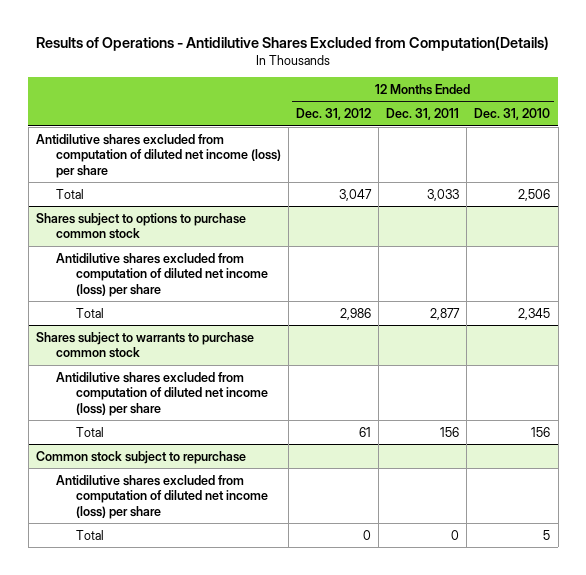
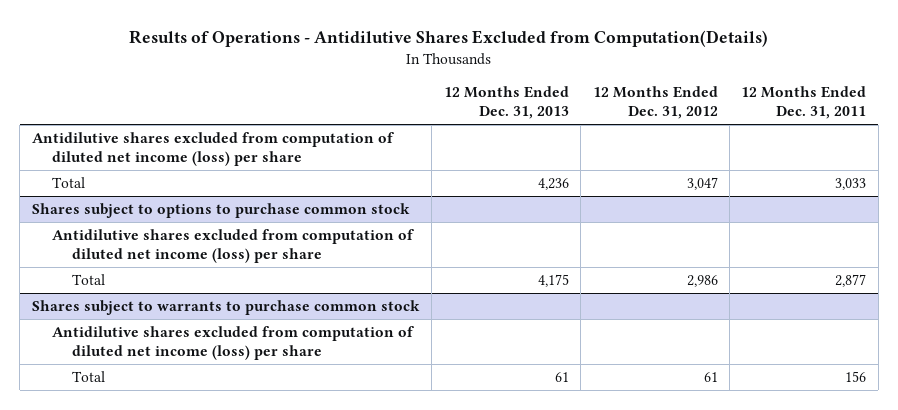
- | 12 Months Ended Dec. 31, 2012 | 12 Months Ended Dec. 31, 2011 | 12 Months Ended Dec. 31, 2010
+ | 12 Months Ended Dec. 31, 2013 | 12 Months Ended Dec. 31, 2012 | 12 Months Ended Dec. 31, 2011
- Common stock subject to repurchase
- Antidilutive shares excluded from computation of diluted net income (loss) per share
- Total | 0 | 0 | 5

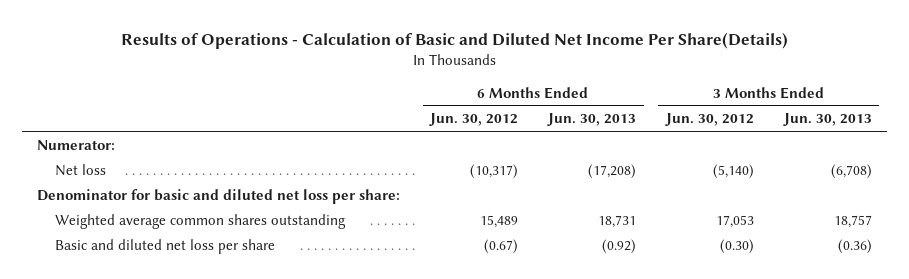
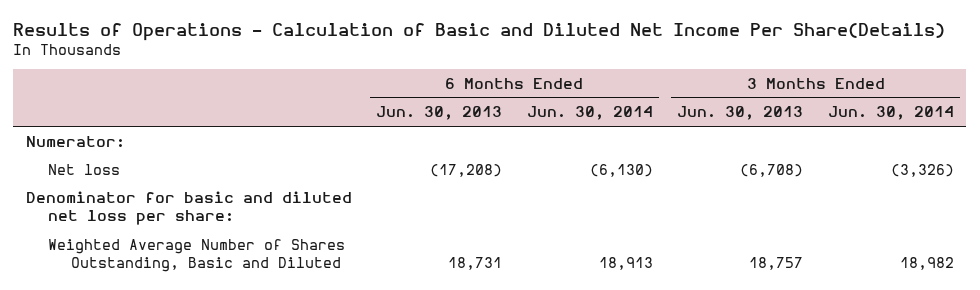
- | 6 Months Ended Jun. 30, 2012 | 6 Months Ended Jun. 30, 2013 | 3 Months Ended Jun. 30, 2012 | 3 Months Ended Jun. 30, 2013
+ | 6 Months Ended Jun. 30, 2013 | 6 Months Ended Jun. 30, 2014 | 3 Months Ended Jun. 30, 2013 | 3 Months Ended Jun. 30, 2014
- Weighted average common shares outstanding | 15,489 | 18,731 | 17,053 | 18,757
- Basic and diluted net loss per share | (0.67) | (0.92) | (0.30) | (0.36)
+ Weighted Average Number of Shares Outstanding, Basic and Diluted | 18,731 | 18,913 | 18,757 | 18,982

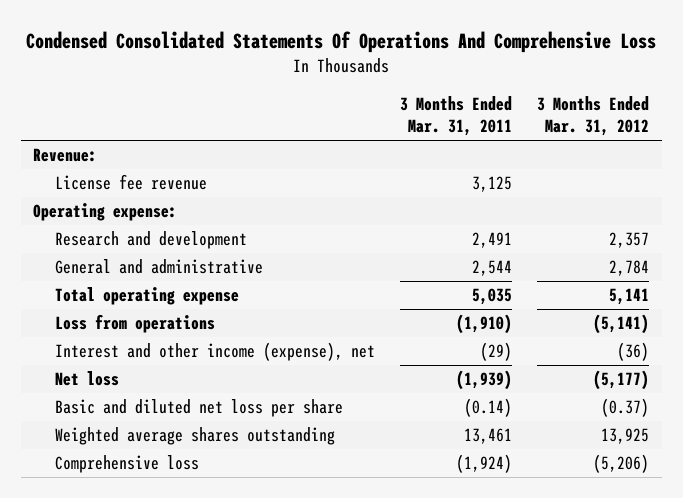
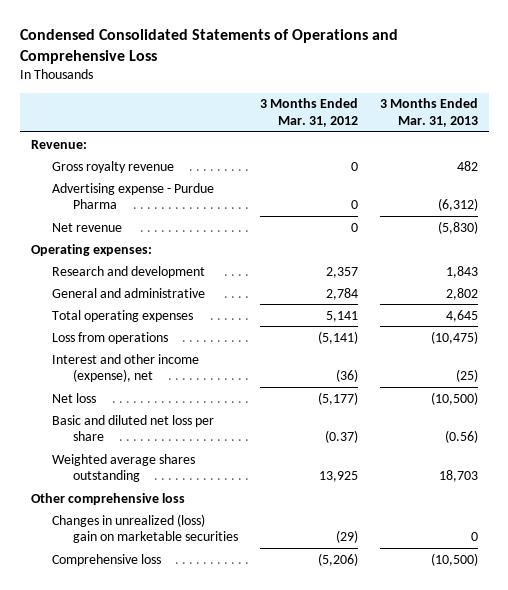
- Condensed Consolidated Statements Of Operations And Comprehensive Loss
+ Condensed Consolidated Statements of Operations and Comprehensive Loss
- | 3 Months Ended Mar. 31, 2011 | 3 Months Ended Mar. 31, 2012
+ | 3 Months Ended Mar. 31, 2012 | 3 Months Ended Mar. 31, 2013
- License fee revenue | 3,125 |
- Operating expense:
+ Gross royalty revenue | 0 | 482
+ Advertising expense - Purdue Pharma | 0 | (6,312)
+ Net revenue | 0 | (5,830)
+ Operating expenses:
- Total operating expense | 5,035 | 5,141
+ Total operating expenses | 5,141 | 4,645
+ Other comprehensive loss
+ Changes in unrealized (loss) gain on marketable securities | (29) | 0

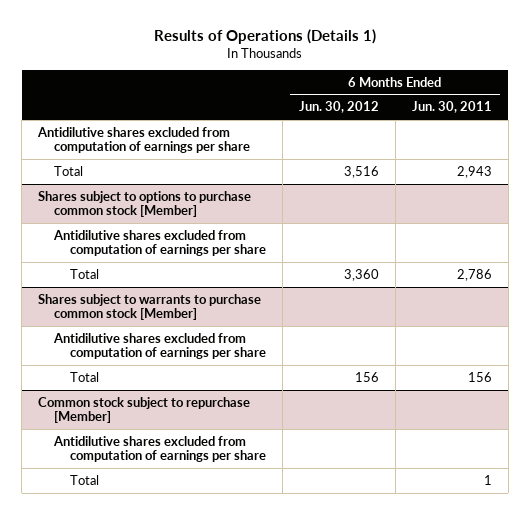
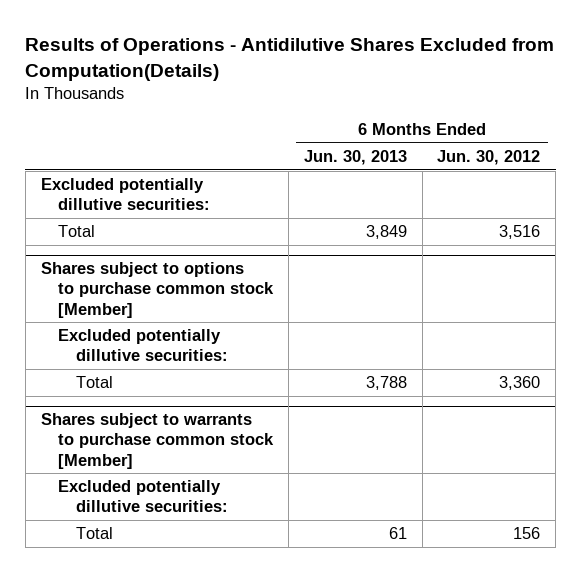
- Results of Operations (Details 1)
+ Results of Operations - Antidilutive Shares Excluded from Computation(Details)
- | 6 Months Ended Jun. 30, 2012 | 6 Months Ended Jun. 30, 2011
+ | 6 Months Ended Jun. 30, 2013 | 6 Months Ended Jun. 30, 2012
- Antidilutive shares excluded from computation of earnings per share
+ Excluded potentially dillutive securities:
@ Shares subject to options to purchase common stock [Member]
- Antidilutive shares excluded from computation of earnings per share
+ Excluded potentially dillutive securities:
@ Shares subject to warrants to purchase common stock [Member]
- Antidilutive shares excluded from computation of earnings per share
+ Excluded potentially dillutive securities:
- Common stock subject to repurchase [Member]
- Antidilutive shares excluded from computation of earnings per share
- Total | | 1

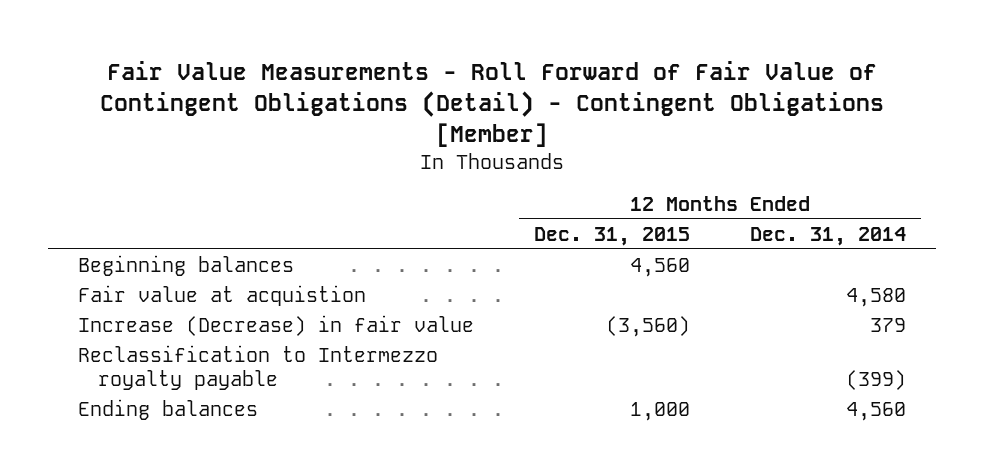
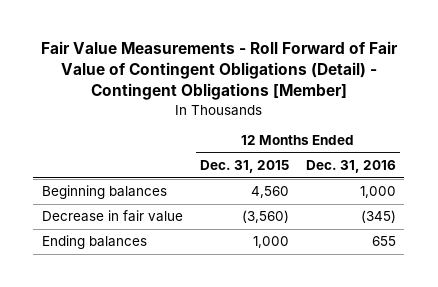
- | 12 Months Ended Dec. 31, 2015 | 12 Months Ended Dec. 31, 2014
+ | 12 Months Ended Dec. 31, 2015 | 12 Months Ended Dec. 31, 2016
- Fair value at acquistion | | 4,580
- Increase (Decrease) in fair value | (3,560) | 379
- Reclassification to Intermezzo royalty payable | | (399)
+ Decrease in fair value | (3,560) | (345)

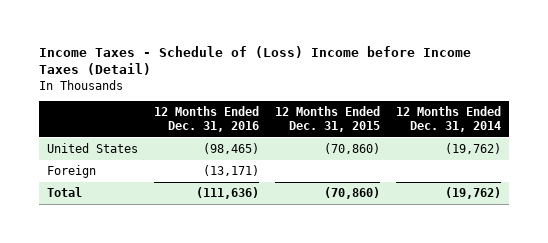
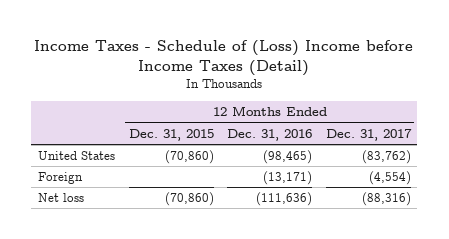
- | 12 Months Ended Dec. 31, 2016 | 12 Months Ended Dec. 31, 2015 | 12 Months Ended Dec. 31, 2014
+ | 12 Months Ended Dec. 31, 2015 | 12 Months Ended Dec. 31, 2016 | 12 Months Ended Dec. 31, 2017
- Total | (111,636) | (70,860) | (19,762)
+ Net loss | (70,860) | (111,636) | (88,316)

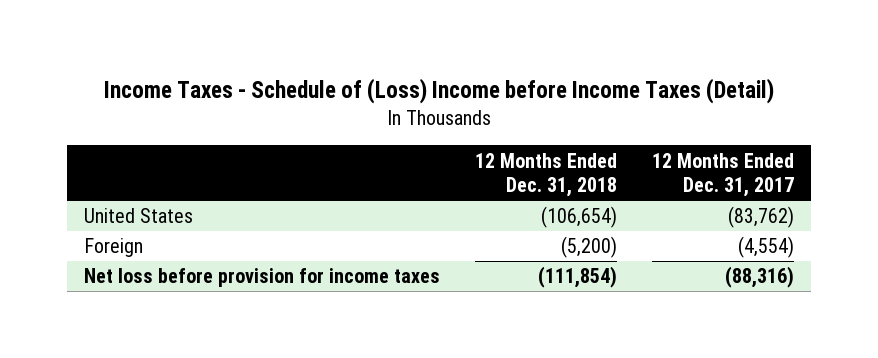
- | 12 Months Ended Dec. 31, 2015 | 12 Months Ended Dec. 31, 2016 | 12 Months Ended Dec. 31, 2017
+ | 12 Months Ended Dec. 31, 2018 | 12 Months Ended Dec. 31, 2017
- Net loss | (70,860) | (111,636) | (88,316)
+ Net loss before provision for income taxes | (111,854) | (88,316)

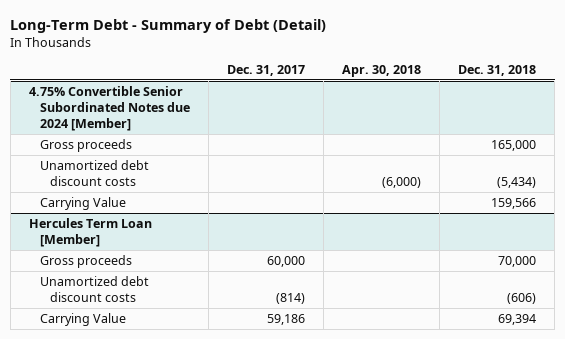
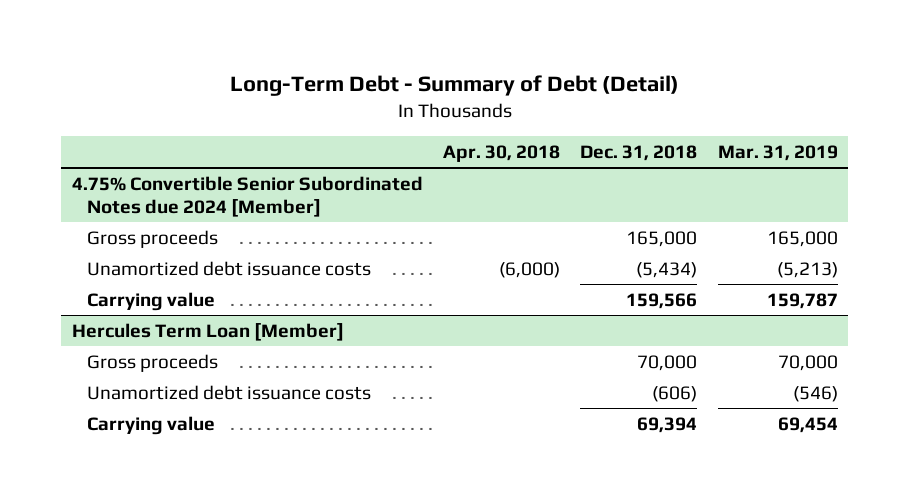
- | Dec. 31, 2017 | Apr. 30, 2018 | Dec. 31, 2018
+ | Apr. 30, 2018 | Dec. 31, 2018 | Mar. 31, 2019
@ 4.75% Convertible Senior Subordinated Notes due 2024 [Member]
- Unamortized debt discount costs | | (6,000) | (5,434)
- Carrying Value | | | 159,566
+ Unamortized debt issuance costs | (6,000) | (5,434) | (5,213)
+ Carrying value | | 159,566 | 159,787
@ Hercules Term Loan [Member]
- Unamortized debt discount costs | (814) | | (606)
- Carrying Value | 59,186 | | 69,394
+ Unamortized debt issuance costs | | (606) | (546)
+ Carrying value | | 69,394 | 69,454

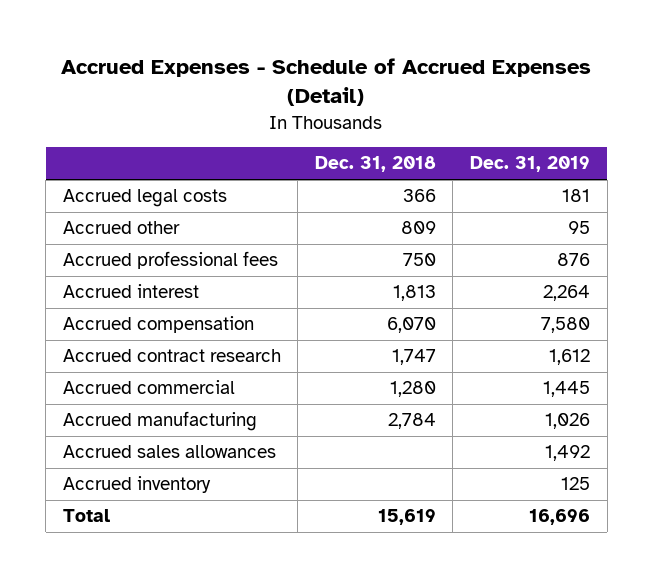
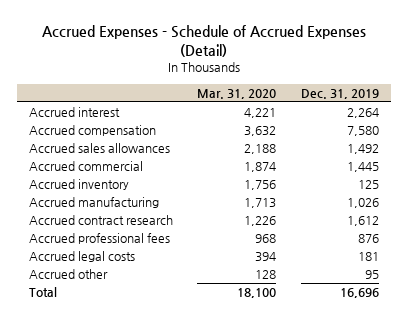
- | Dec. 31, 2018 | Dec. 31, 2019
+ | Mar. 31, 2020 | Dec. 31, 2019
moved down: Accrued commercial | 1,874 | 1,445
moved down: Accrued manufacturing | 1,713 | 1,026
moved down: Accrued contract research | 1,226 | 1,612
moved down: Accrued professional fees | 968 | 876
moved down: Accrued legal costs | 394 | 181
moved down: Accrued other | 128 | 95

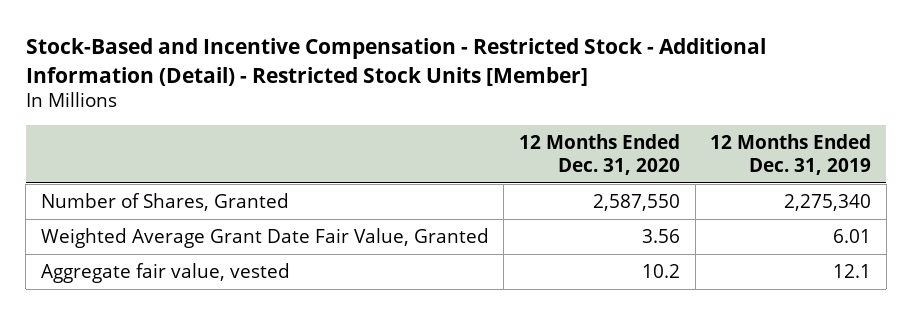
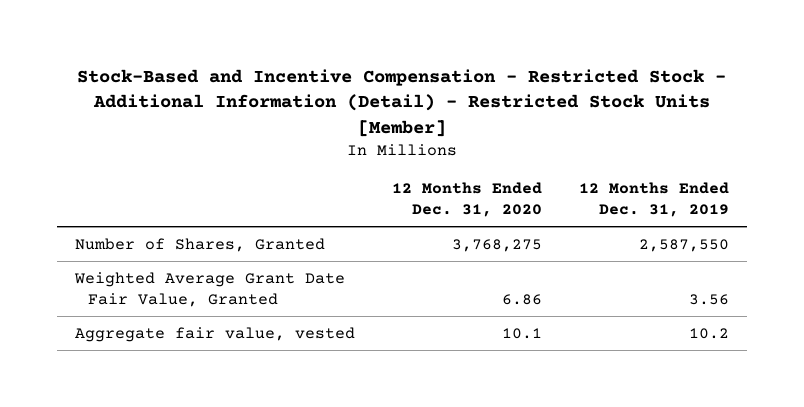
- Number of Shares, Granted | 2,587,550 | 2,275,340
- Weighted Average Grant Date Fair Value, Granted | 3.56 | 6.01
- Aggregate fair value, vested | 10.2 | 12.1
+ Number of Shares, Granted | 3,768,275 | 2,587,550
+ Weighted Average Grant Date Fair Value, Granted | 6.86 | 3.56
+ Aggregate fair value, vested | 10.1 | 10.2

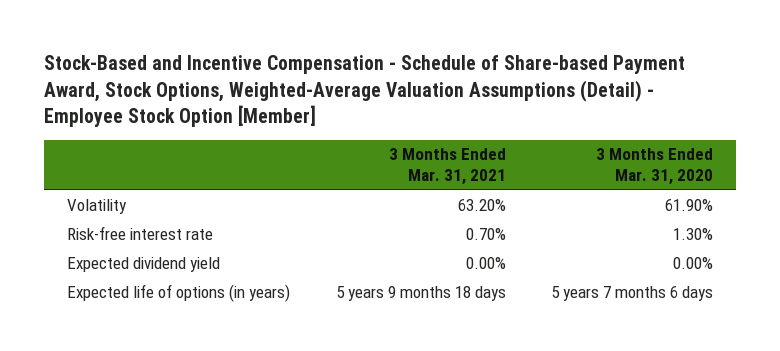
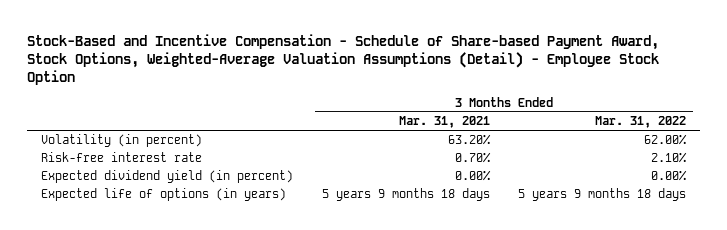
- Stock-Based and Incentive Compensation - Schedule of Share-based Payment Award, Stock Options, Weighted-Average Valuation Assumptions (Detail) - Employee Stock Option [Member]
+ Stock-Based and Incentive Compensation - Schedule of Share-based Payment Award, Stock Options, Weighted-Average Valuation Assumptions (Detail) - Employee Stock Option
- | 3 Months Ended Mar. 31, 2021 | 3 Months Ended Mar. 31, 2020
+ | 3 Months Ended Mar. 31, 2021 | 3 Months Ended Mar. 31, 2022
- Volatility | 63.20% | 61.90%
+ Volatility (in percent) | 63.20% | 62.00%
- Expected dividend yield | 0.00% | 0.00%
+ Expected dividend yield (in percent) | 0.00% | 0.00%

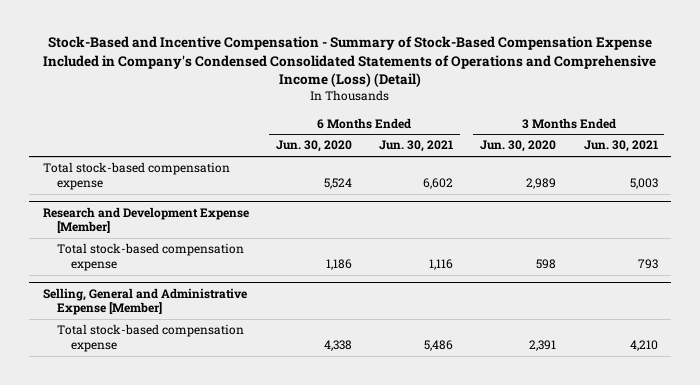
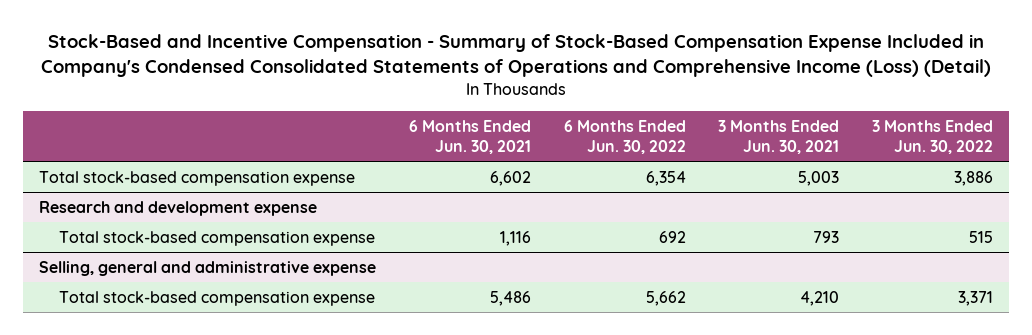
- | 6 Months Ended Jun. 30, 2020 | 6 Months Ended Jun. 30, 2021 | 3 Months Ended Jun. 30, 2020 | 3 Months Ended Jun. 30, 2021
+ | 6 Months Ended Jun. 30, 2021 | 6 Months Ended Jun. 30, 2022 | 3 Months Ended Jun. 30, 2021 | 3 Months Ended Jun. 30, 2022
- Research and Development Expense [Member]
+ Research and development expense
- Selling, General and Administrative Expense [Member]
+ Selling, general and administrative expense

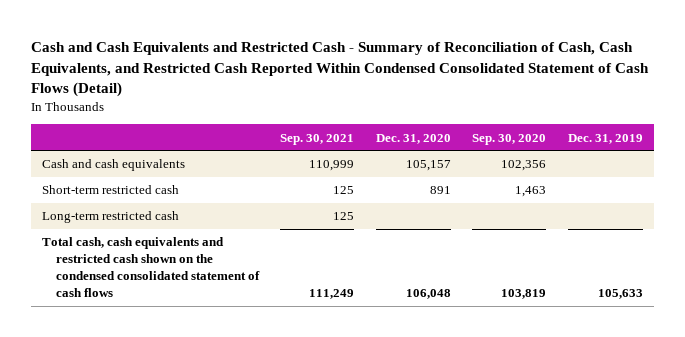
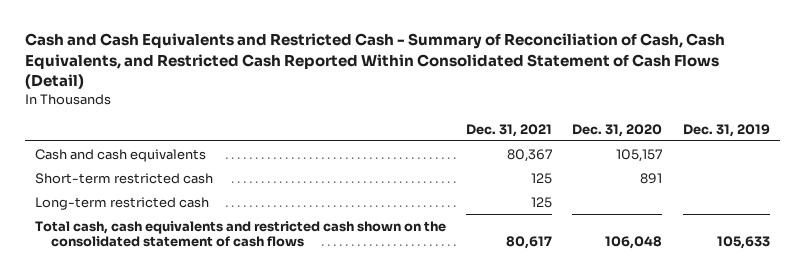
- Cash and Cash Equivalents and Restricted Cash - Summary of Reconciliation of Cash, Cash Equivalents, and Restricted Cash Reported Within Condensed Consolidated Statement of Cash Flows (Detail)
+ Cash and Cash Equivalents and Restricted Cash - Summary of Reconciliation of Cash, Cash Equivalents, and Restricted Cash Reported Within Consolidated Statement of Cash Flows (Detail)
- | Sep. 30, 2021 | Dec. 31, 2020 | Sep. 30, 2020 | Dec. 31, 2019
+ | Dec. 31, 2021 | Dec. 31, 2020 | Dec. 31, 2019
- Total cash, cash equivalents and restricted cash shown on the condensed consolidated statement of cash flows | 111,249 | 106,048 | 103,819 | 105,633
+ Total cash, cash equivalents and restricted cash shown on the consolidated statement of cash flows | 80,617 | 106,048 | 105,633

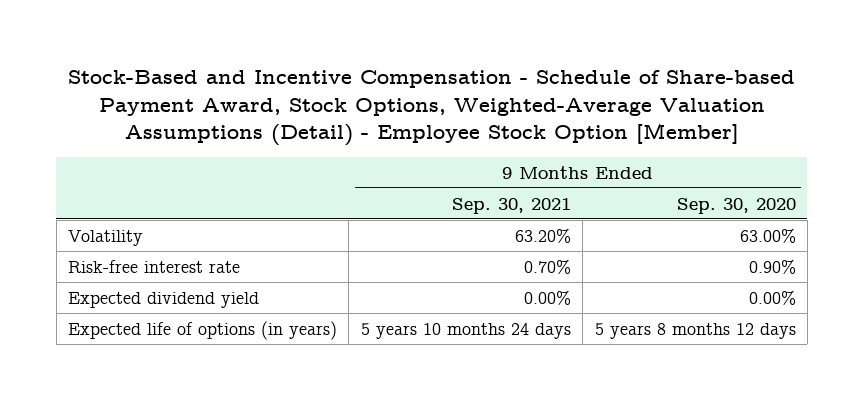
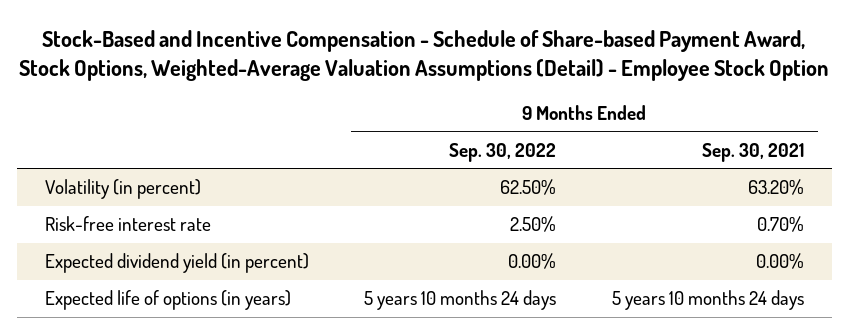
- Stock-Based and Incentive Compensation - Schedule of Share-based Payment Award, Stock Options, Weighted-Average Valuation Assumptions (Detail) - Employee Stock Option [Member]
+ Stock-Based and Incentive Compensation - Schedule of Share-based Payment Award, Stock Options, Weighted-Average Valuation Assumptions (Detail) - Employee Stock Option
- | 9 Months Ended Sep. 30, 2021 | 9 Months Ended Sep. 30, 2020
+ | 9 Months Ended Sep. 30, 2022 | 9 Months Ended Sep. 30, 2021
- Volatility | 63.20% | 63.00%
+ Volatility (in percent) | 62.50% | 63.20%
- Expected dividend yield | 0.00% | 0.00%
+ Expected dividend yield (in percent) | 0.00% | 0.00%

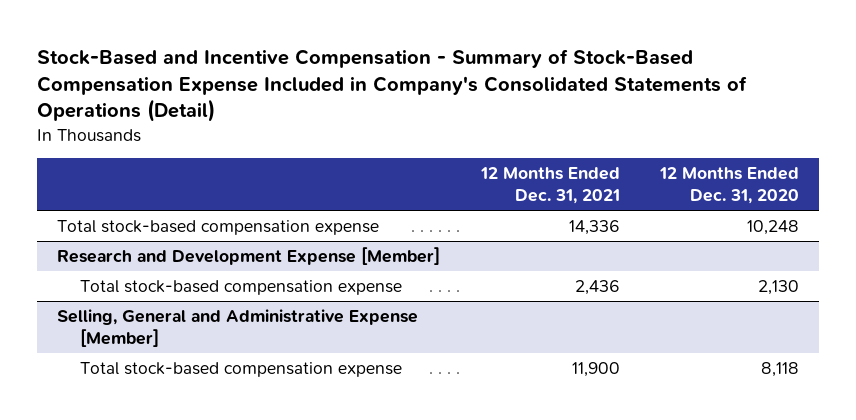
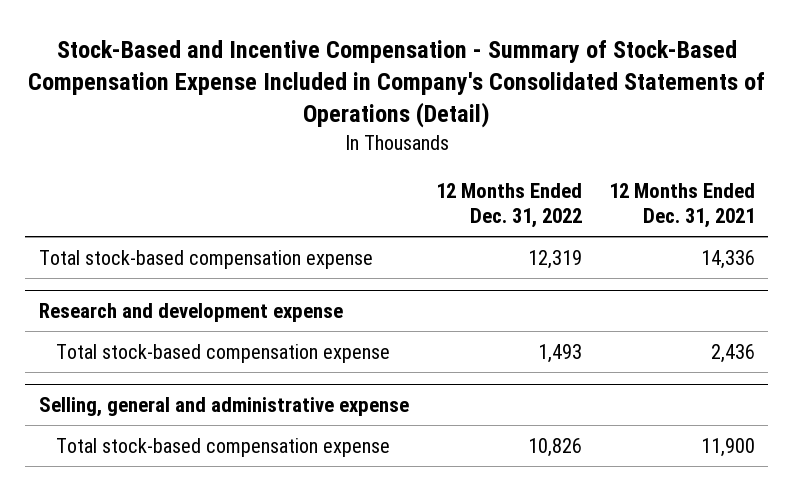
- | 12 Months Ended Dec. 31, 2021 | 12 Months Ended Dec. 31, 2020
+ | 12 Months Ended Dec. 31, 2022 | 12 Months Ended Dec. 31, 2021
- Research and Development Expense [Member]
+ Research and development expense
- Selling, General and Administrative Expense [Member]
+ Selling, general and administrative expense

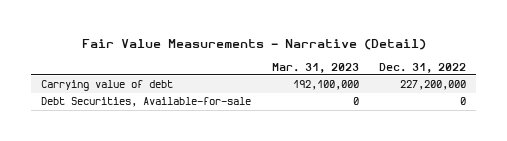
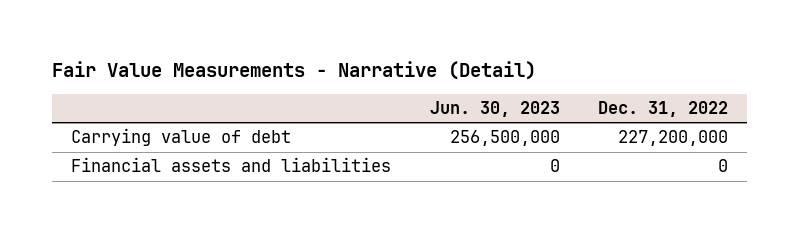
- | Mar. 31, 2023 | Dec. 31, 2022
+ | Jun. 30, 2023 | Dec. 31, 2022
- Debt Securities, Available-for-sale | 0 | 0
+ Financial assets and liabilities | 0 | 0

